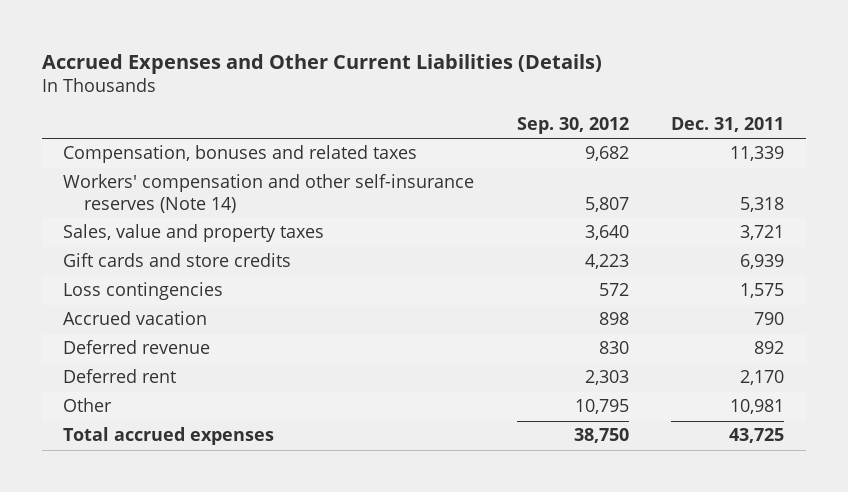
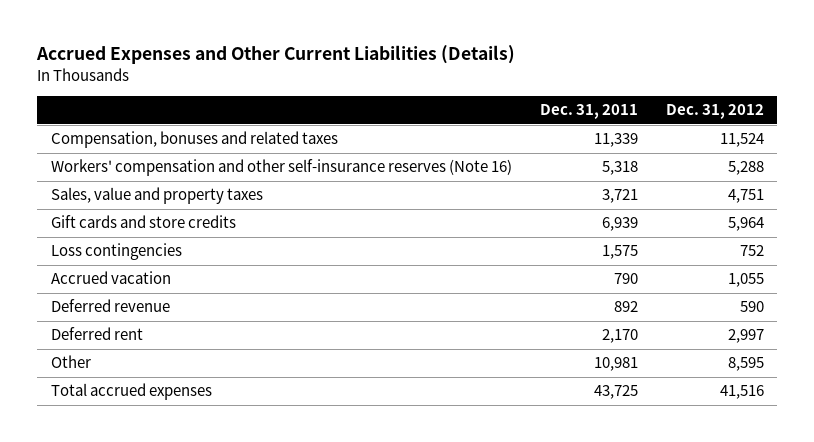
- | Sep. 30, 2012 | Dec. 31, 2011
+ | Dec. 31, 2011 | Dec. 31, 2012
- Workers' compensation and other self-insurance reserves (Note 14) | 5,807 | 5,318
+ Workers' compensation and other self-insurance reserves (Note 16) | 5,318 | 5,288

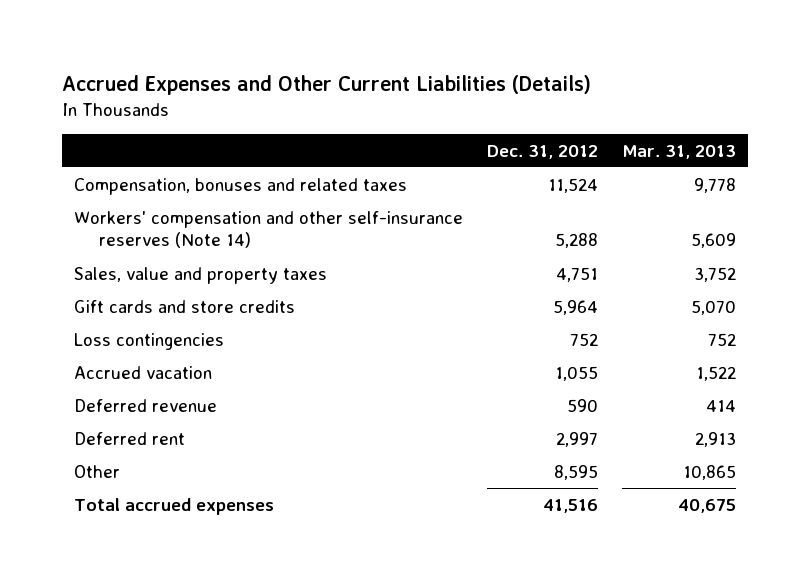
- | Dec. 31, 2011 | Dec. 31, 2012
+ | Dec. 31, 2012 | Mar. 31, 2013
- Workers' compensation and other self-insurance reserves (Note 16) | 5,318 | 5,288
+ Workers' compensation and other self-insurance reserves (Note 14) | 5,288 | 5,609

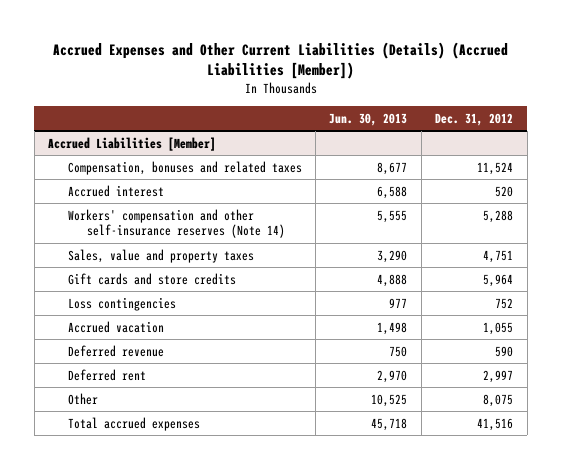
- Accrued Expenses and Other Current Liabilities (Details)
+ Accrued Expenses and Other Current Liabilities (Details) (Accrued Liabilities [Member])
- | Dec. 31, 2012 | Mar. 31, 2013
+ | Jun. 30, 2013 | Dec. 31, 2012
+ Accrued Liabilities [Member]
+ Accrued interest | 6,588 | 520
- Other | 8,595 | 10,865
+ Other | 10,525 | 8,075

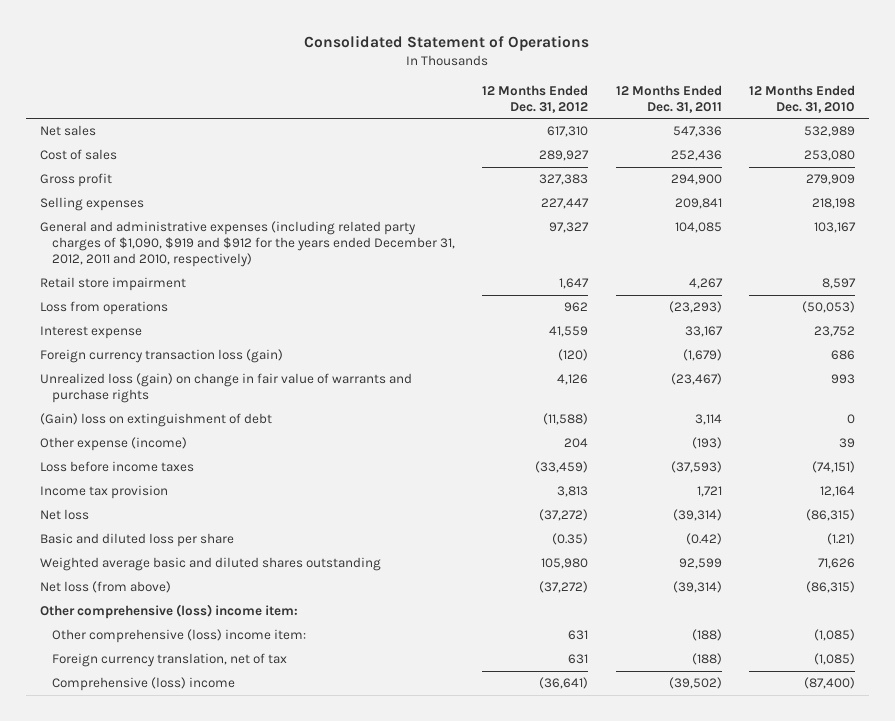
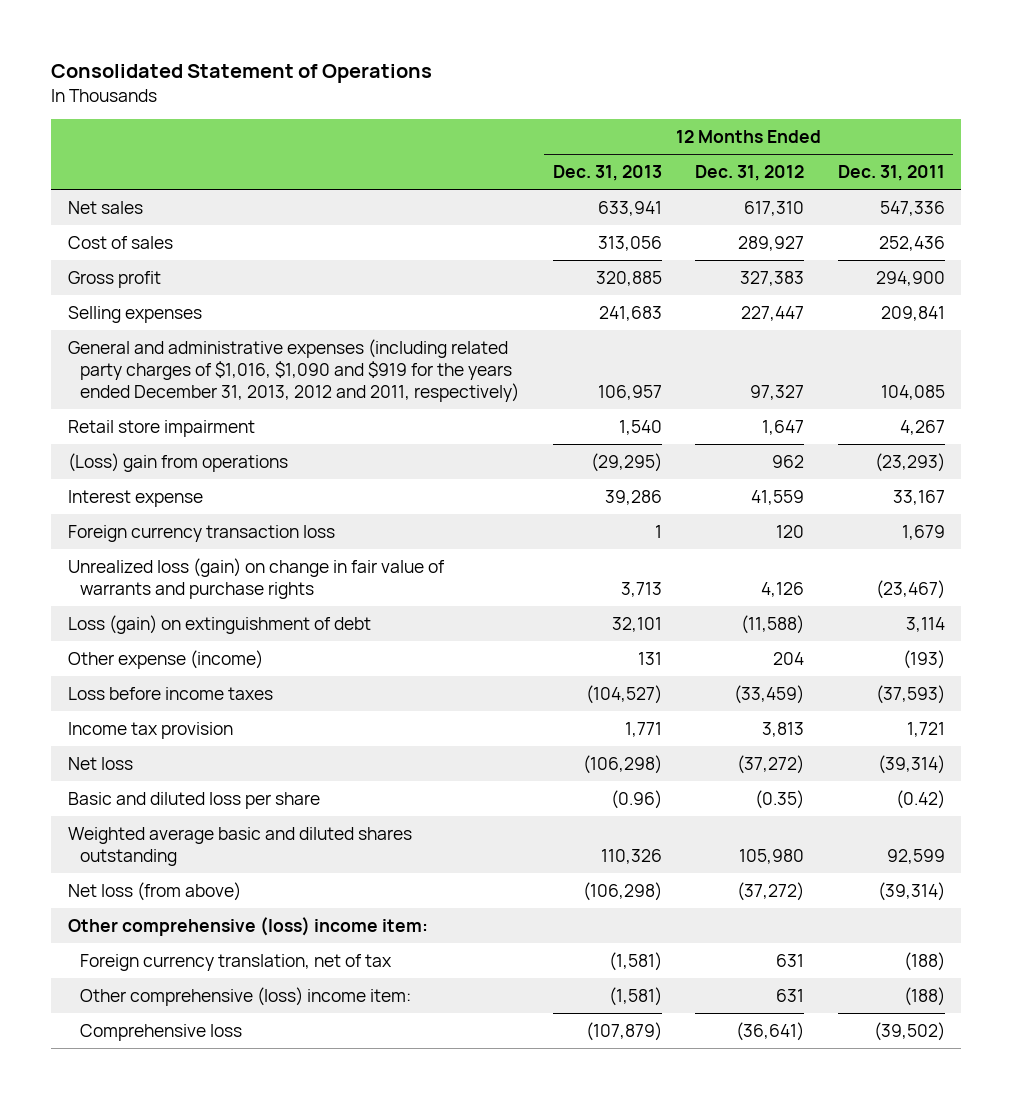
- | 12 Months Ended Dec. 31, 2012 | 12 Months Ended Dec. 31, 2011 | 12 Months Ended Dec. 31, 2010
+ | 12 Months Ended Dec. 31, 2013 | 12 Months Ended Dec. 31, 2012 | 12 Months Ended Dec. 31, 2011
- General and administrative expenses (including related party charges of $1,090, $919 and $912 for the years ended December 31, 2012, 2011 and 2010, respectively) | 97,327 | 104,085 | 103,167
+ General and administrative expenses (including related party charges of $1,016, $1,090 and $919 for the years ended December 31, 2013, 2012 and 2011, respectively) | 106,957 | 97,327 | 104,085
- Loss from operations | 962 | (23,293) | (50,053)
+ (Loss) gain from operations | (29,295) | 962 | (23,293)
- Foreign currency transaction loss (gain) | (120) | (1,679) | 686
+ Foreign currency transaction loss | 1 | 120 | 1,679
- (Gain) loss on extinguishment of debt | (11,588) | 3,114 | 0
+ Loss (gain) on extinguishment of debt | 32,101 | (11,588) | 3,114
- Comprehensive (loss) income | (36,641) | (39,502) | (87,400)
moved down: Other comprehensive (loss) income item: | (1,581) | 631 | (188)
+ Comprehensive loss | (107,879) | (36,641) | (39,502)

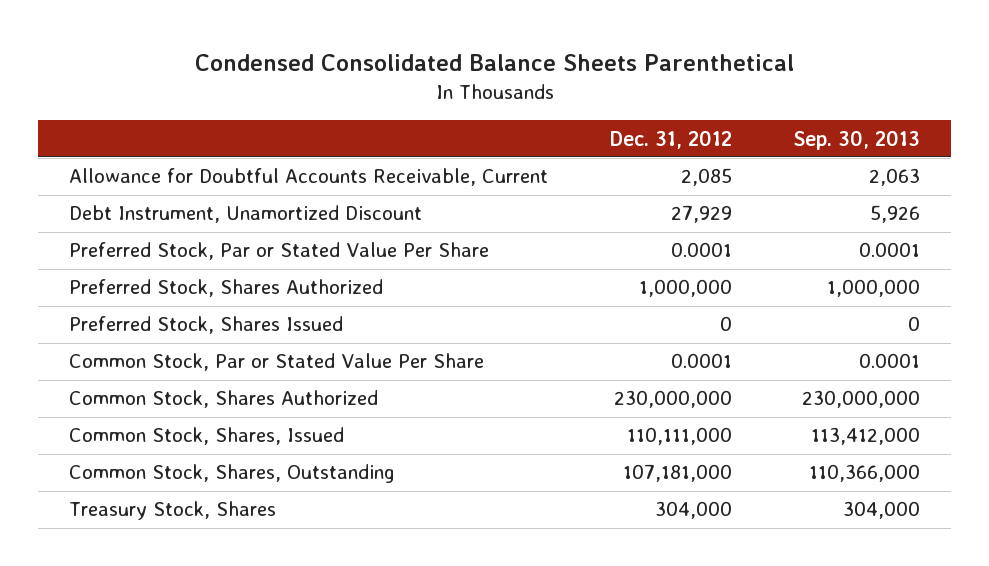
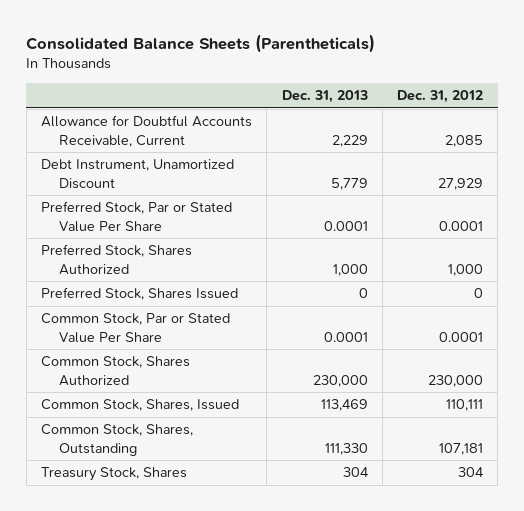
- Condensed Consolidated Balance Sheets Parenthetical
+ Consolidated Balance Sheets (Parentheticals)
- | Dec. 31, 2012 | Sep. 30, 2013
+ | Dec. 31, 2013 | Dec. 31, 2012
- Preferred Stock, Shares Authorized | 1,000,000 | 1,000,000
+ Preferred Stock, Shares Authorized | 1,000 | 1,000
- Common Stock, Shares Authorized | 230,000,000 | 230,000,000
- Common Stock, Shares, Issued | 110,111,000 | 113,412,000
- Common Stock, Shares, Outstanding | 107,181,000 | 110,366,000
- Treasury Stock, Shares | 304,000 | 304,000
+ Common Stock, Shares Authorized | 230,000 | 230,000
+ Common Stock, Shares, Issued | 113,469 | 110,111
+ Common Stock, Shares, Outstanding | 111,330 | 107,181
+ Treasury Stock, Shares | 304 | 304

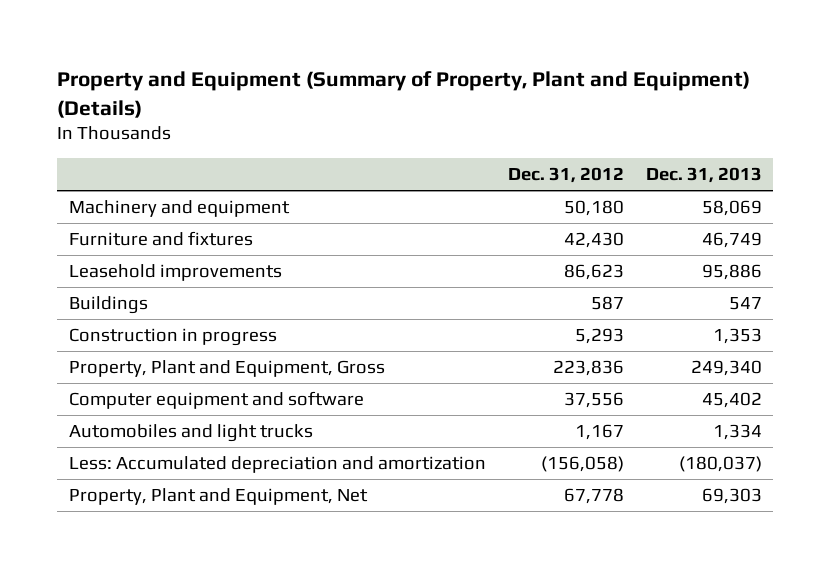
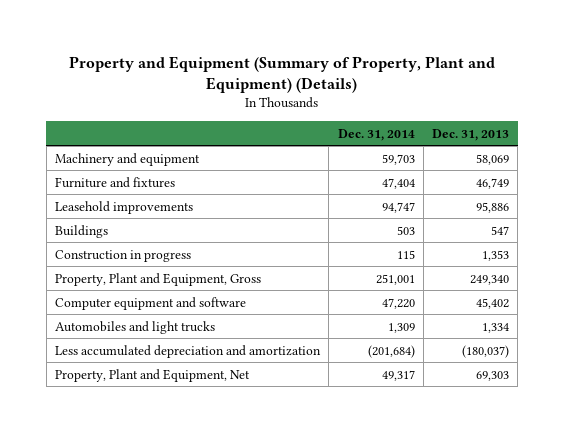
- | Dec. 31, 2012 | Dec. 31, 2013
+ | Dec. 31, 2014 | Dec. 31, 2013
- Less: Accumulated depreciation and amortization | (156,058) | (180,037)
+ Less accumulated depreciation and amortization | (201,684) | (180,037)

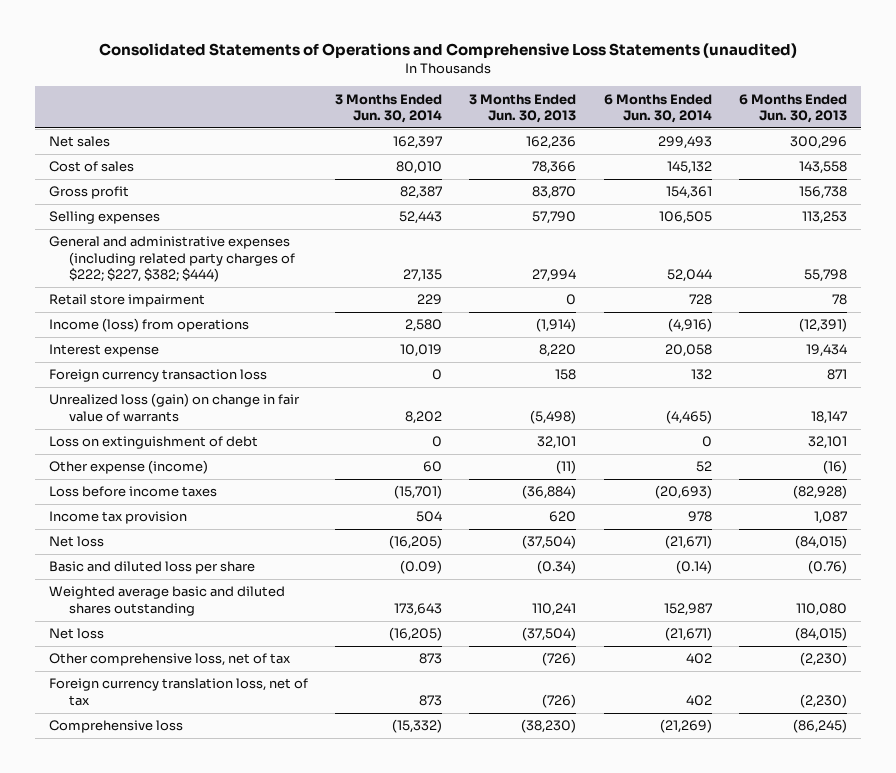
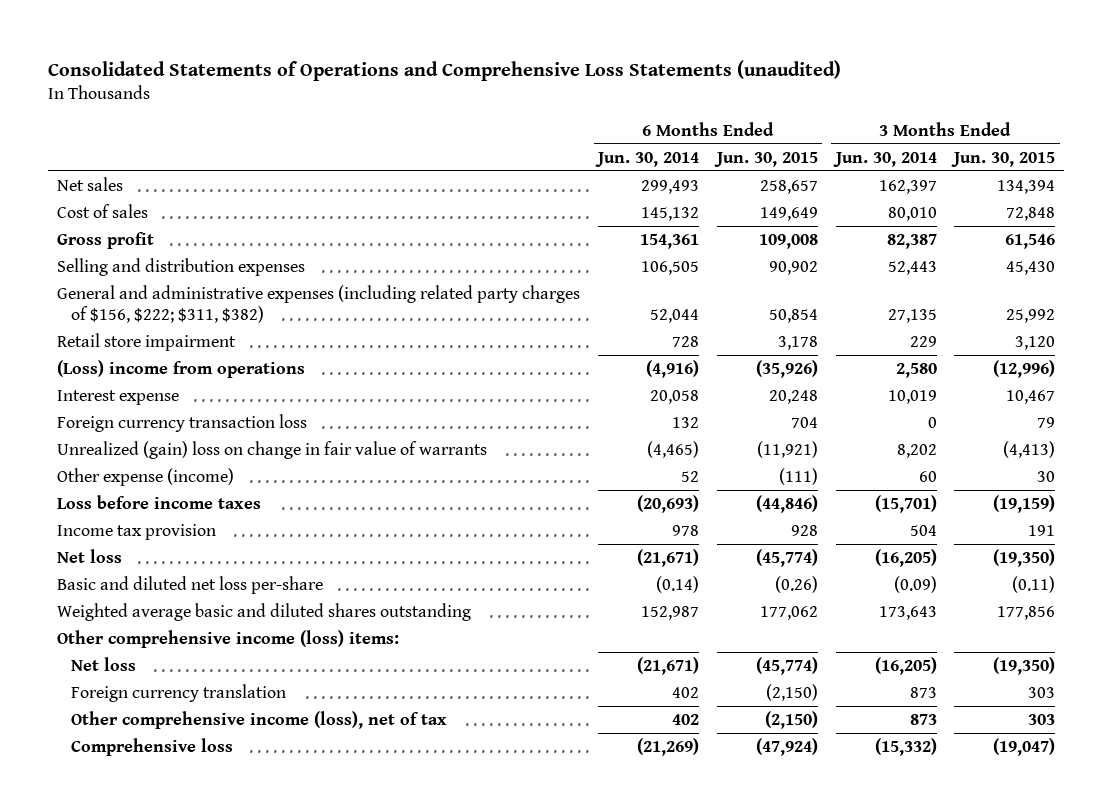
- | 3 Months Ended Jun. 30, 2014 | 3 Months Ended Jun. 30, 2013 | 6 Months Ended Jun. 30, 2014 | 6 Months Ended Jun. 30, 2013
+ | 6 Months Ended Jun. 30, 2014 | 6 Months Ended Jun. 30, 2015 | 3 Months Ended Jun. 30, 2014 | 3 Months Ended Jun. 30, 2015
- Selling expenses | 52,443 | 57,790 | 106,505 | 113,253
- General and administrative expenses (including related party charges of $222; $227, $382; $444) | 27,135 | 27,994 | 52,044 | 55,798
+ Selling and distribution expenses | 106,505 | 90,902 | 52,443 | 45,430
+ General and administrative expenses (including related party charges of $156, $222; $311, $382) | 52,044 | 50,854 | 27,135 | 25,992
- Income (loss) from operations | 2,580 | (1,914) | (4,916) | (12,391)
+ (Loss) income from operations | (4,916) | (35,926) | 2,580 | (12,996)
- Unrealized loss (gain) on change in fair value of warrants | 8,202 | (5,498) | (4,465) | 18,147
- Loss on extinguishment of debt | 0 | 32,101 | 0 | 32,101
+ Unrealized (gain) loss on change in fair value of warrants | (4,465) | (11,921) | 8,202 | (4,413)
- Basic and diluted loss per share | (0.09) | (0.34) | (0.14) | (0.76)
+ Basic and diluted net loss per-share | (0.14) | (0.26) | (0.09) | (0.11)
+ Other comprehensive income (loss) items:
- Other comprehensive loss, net of tax | 873 | (726) | 402 | (2,230)
- Foreign currency translation loss, net of tax | 873 | (726) | 402 | (2,230)
+ Foreign currency translation | 402 | (2,150) | 873 | 303
+ Other comprehensive income (loss), net of tax | 402 | (2,150) | 873 | 303

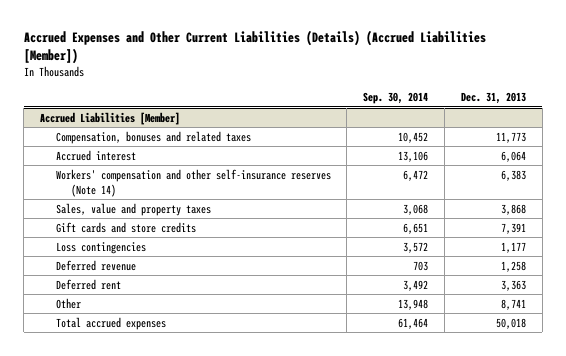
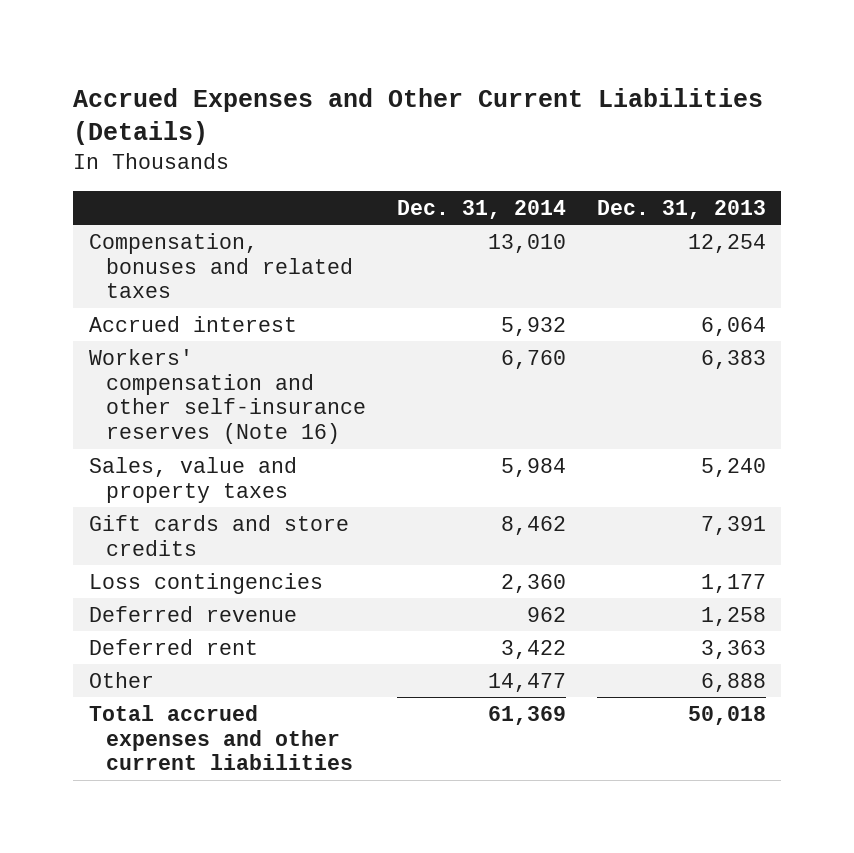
- Accrued Expenses and Other Current Liabilities (Details) (Accrued Liabilities [Member])
+ Accrued Expenses and Other Current Liabilities (Details)
- | Sep. 30, 2014 | Dec. 31, 2013
+ | Dec. 31, 2014 | Dec. 31, 2013
- Accrued Liabilities [Member]
- Compensation, bonuses and related taxes | 10,452 | 11,773
+ Compensation, bonuses and related taxes | 13,010 | 12,254
- Workers' compensation and other self-insurance reserves (Note 14) | 6,472 | 6,383
- Sales, value and property taxes | 3,068 | 3,868
+ Workers' compensation and other self-insurance reserves (Note 16) | 6,760 | 6,383
+ Sales, value and property taxes | 5,984 | 5,240
- Other | 13,948 | 8,741
- Total accrued expenses | 61,464 | 50,018
+ Other | 14,477 | 6,888
+ Total accrued expenses and other current liabilities | 61,369 | 50,018

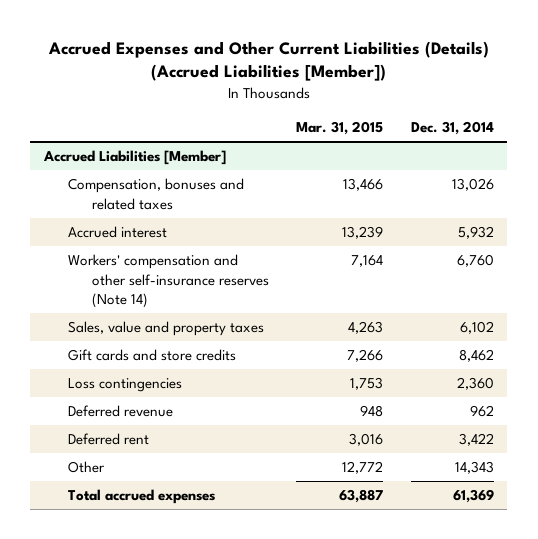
- Accrued Expenses and Other Current Liabilities (Details)
+ Accrued Expenses and Other Current Liabilities (Details) (Accrued Liabilities [Member])
- | Dec. 31, 2014 | Dec. 31, 2013
+ | Mar. 31, 2015 | Dec. 31, 2014
- Compensation, bonuses and related taxes | 13,010 | 12,254
+ Accrued Liabilities [Member]
+ Compensation, bonuses and related taxes | 13,466 | 13,026
- Workers' compensation and other self-insurance reserves (Note 16) | 6,760 | 6,383
- Sales, value and property taxes | 5,984 | 5,240
+ Workers' compensation and other self-insurance reserves (Note 14) | 7,164 | 6,760
+ Sales, value and property taxes | 4,263 | 6,102
- Other | 14,477 | 6,888
- Total accrued expenses and other current liabilities | 61,369 | 50,018
+ Other | 12,772 | 14,343
+ Total accrued expenses | 63,887 | 61,369

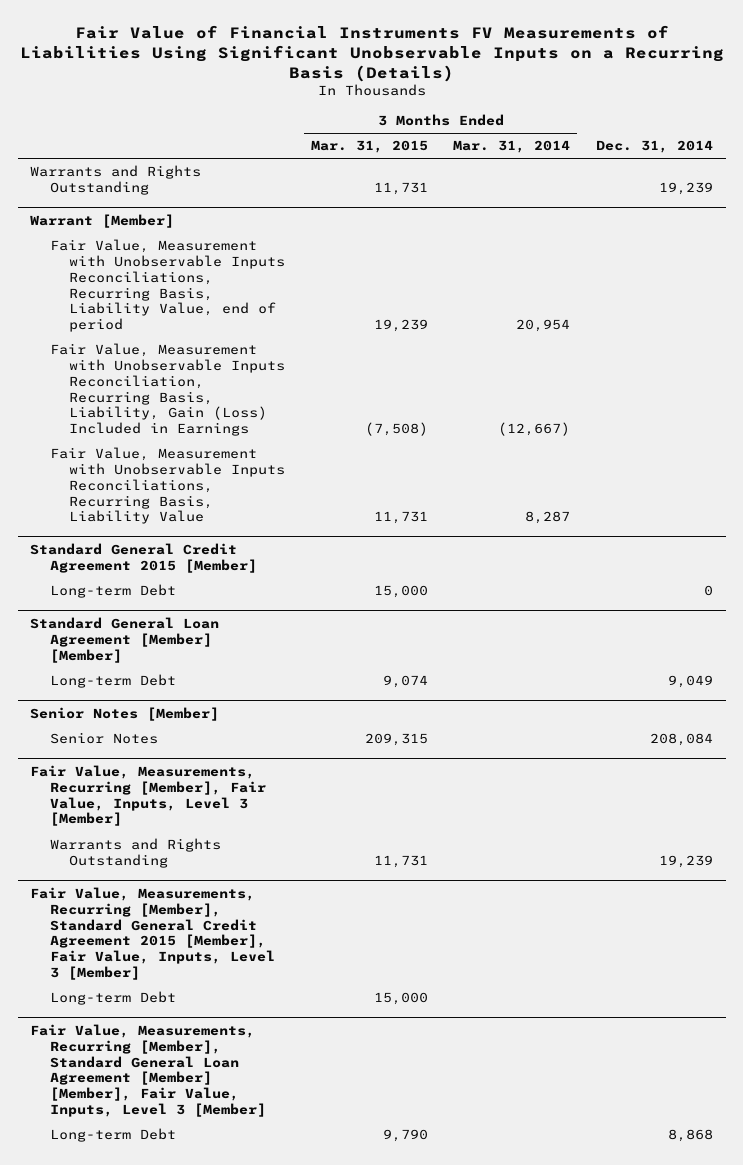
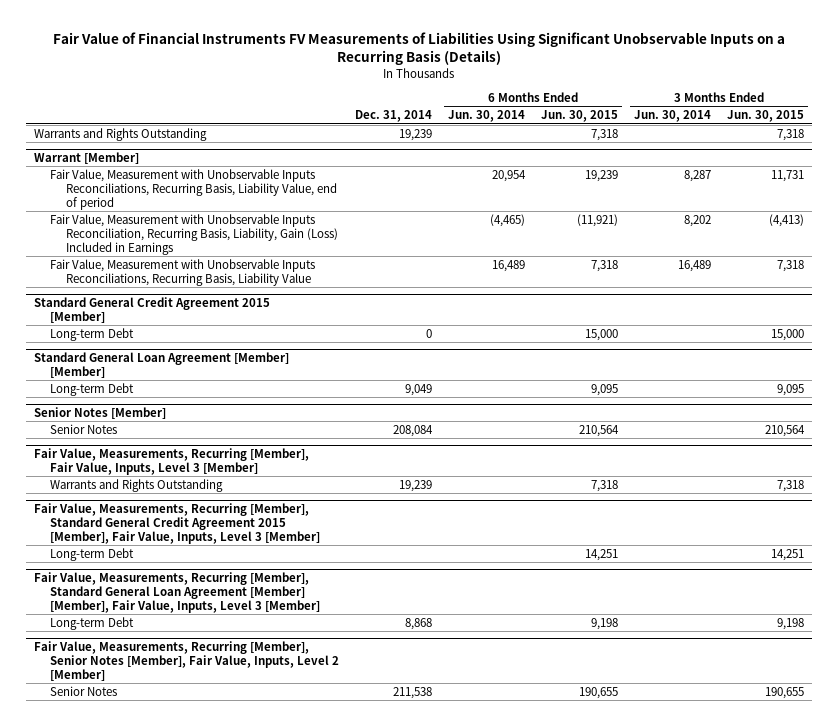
- | 3 Months Ended Mar. 31, 2015 | 3 Months Ended Mar. 31, 2014 | Dec. 31, 2014
+ | Dec. 31, 2014 | 6 Months Ended Jun. 30, 2014 | 6 Months Ended Jun. 30, 2015 | 3 Months Ended Jun. 30, 2014 | 3 Months Ended Jun. 30, 2015
+ Fair Value, Measurements, Recurring [Member], Senior Notes [Member], Fair Value, Inputs, Level 2 [Member]
+ Senior Notes | 211,538 | | 190,655 | | 190,655

